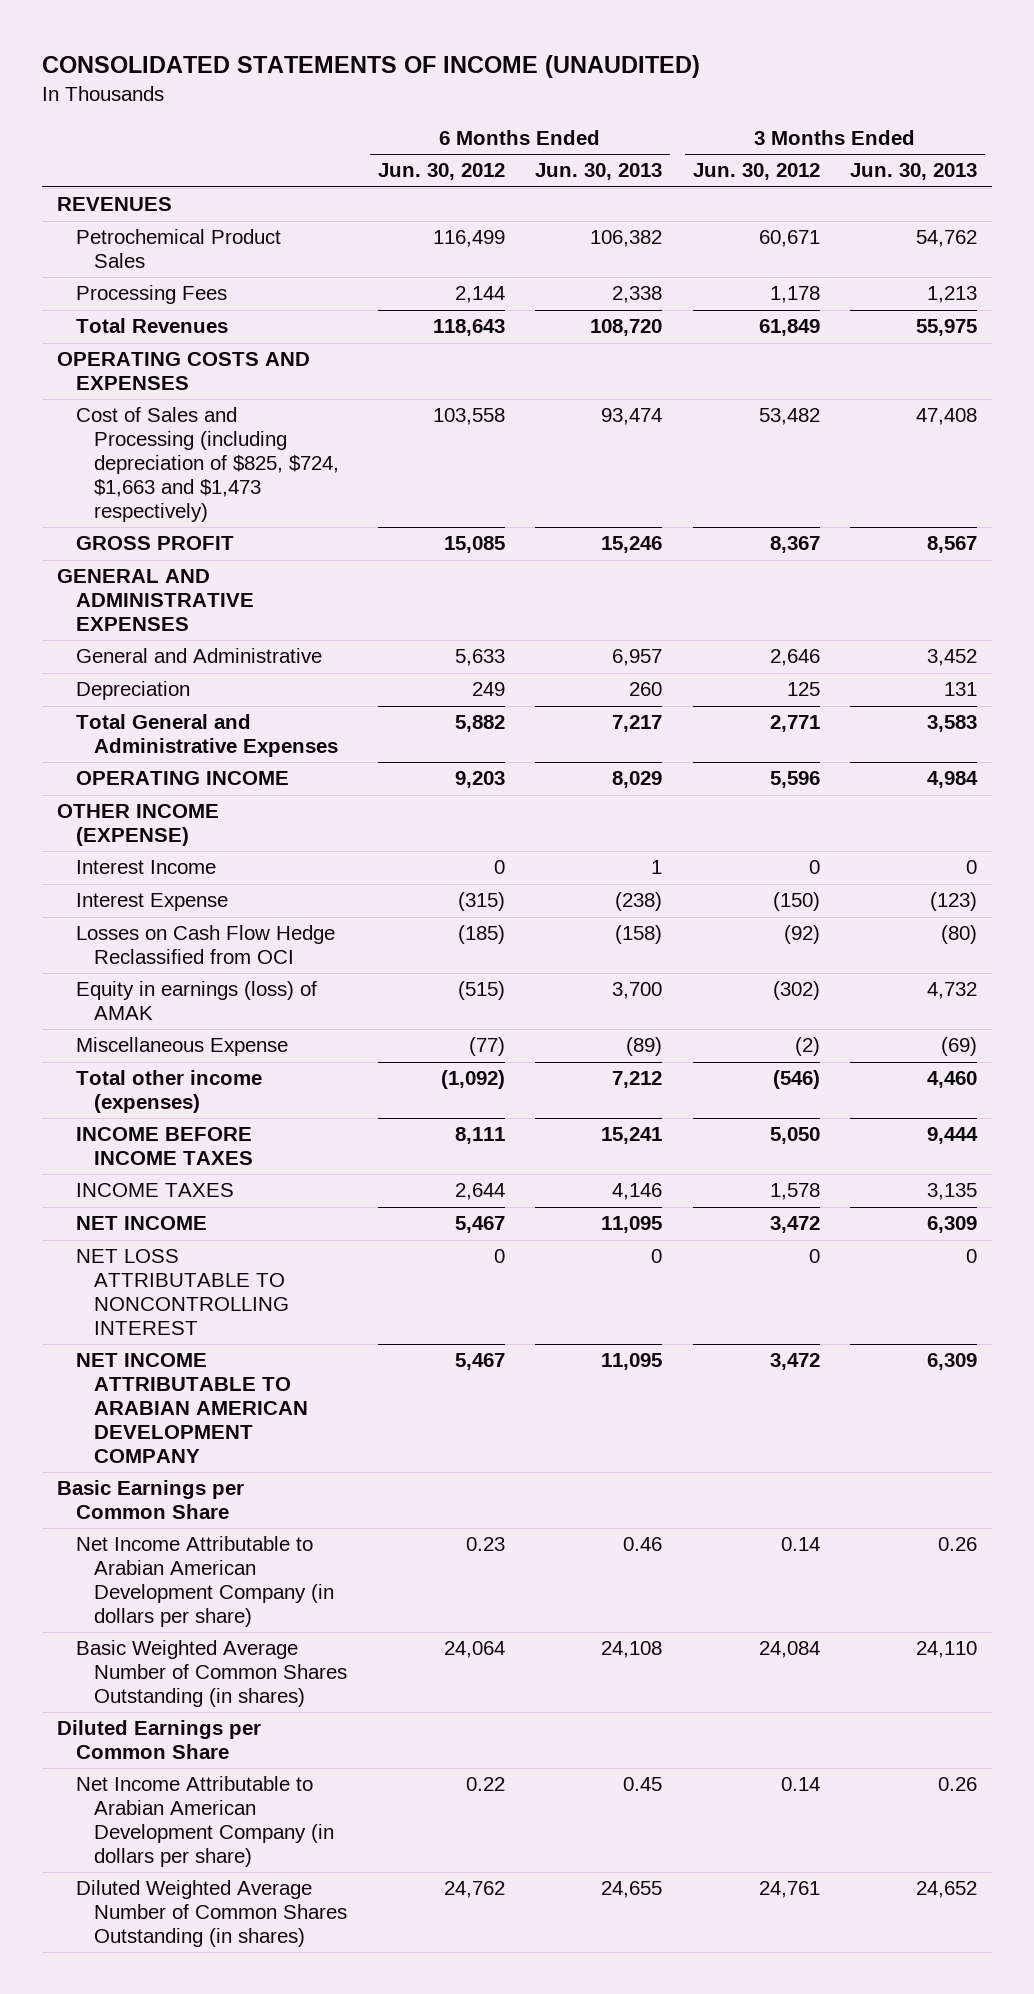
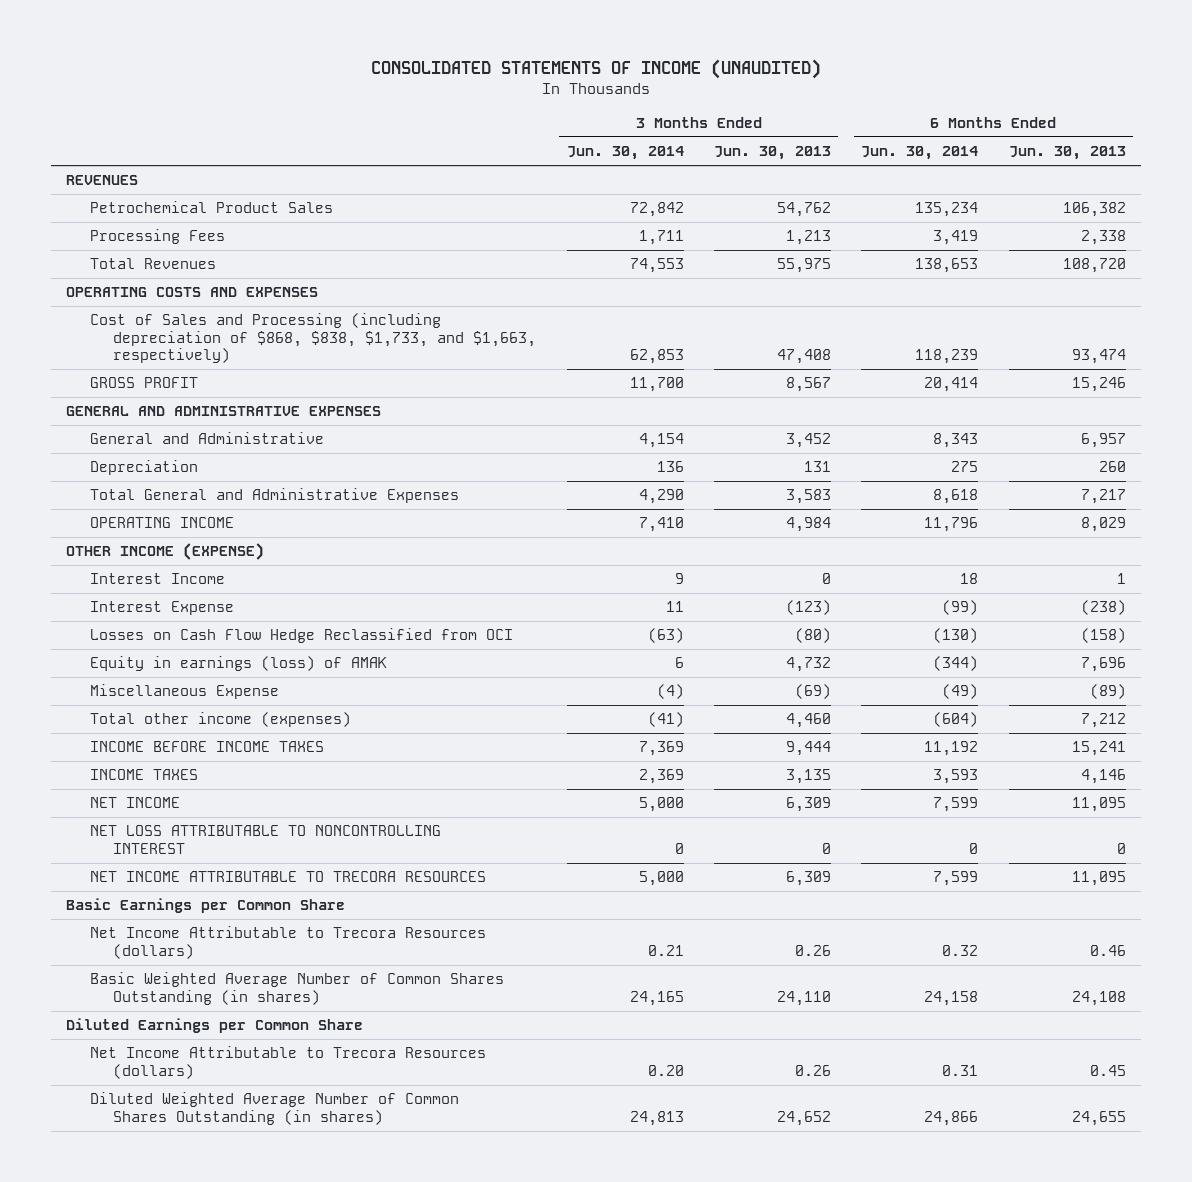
- | 6 Months Ended Jun. 30, 2012 | 6 Months Ended Jun. 30, 2013 | 3 Months Ended Jun. 30, 2012 | 3 Months Ended Jun. 30, 2013
+ | 3 Months Ended Jun. 30, 2014 | 3 Months Ended Jun. 30, 2013 | 6 Months Ended Jun. 30, 2014 | 6 Months Ended Jun. 30, 2013
- Cost of Sales and Processing (including depreciation of $825, $724, $1,663 and $1,473 respectively) | 103,558 | 93,474 | 53,482 | 47,408
+ Cost of Sales and Processing (including depreciation of $868, $838, $1,733, and $1,663, respectively) | 62,853 | 47,408 | 118,239 | 93,474
- Equity in earnings (loss) of AMAK | (515) | 3,700 | (302) | 4,732
+ Equity in earnings (loss) of AMAK | 6 | 4,732 | (344) | 7,696
- NET INCOME ATTRIBUTABLE TO ARABIAN AMERICAN DEVELOPMENT COMPANY | 5,467 | 11,095 | 3,472 | 6,309
+ NET INCOME ATTRIBUTABLE TO TRECORA RESOURCES | 5,000 | 6,309 | 7,599 | 11,095
- Net Income Attributable to Arabian American Development Company (in dollars per share) | 0.23 | 0.46 | 0.14 | 0.26
+ Net Income Attributable to Trecora Resources (dollars) | 0.21 | 0.26 | 0.32 | 0.46
- Net Income Attributable to Arabian American Development Company (in dollars per share) | 0.22 | 0.45 | 0.14 | 0.26
+ Net Income Attributable to Trecora Resources (dollars) | 0.20 | 0.26 | 0.31 | 0.45

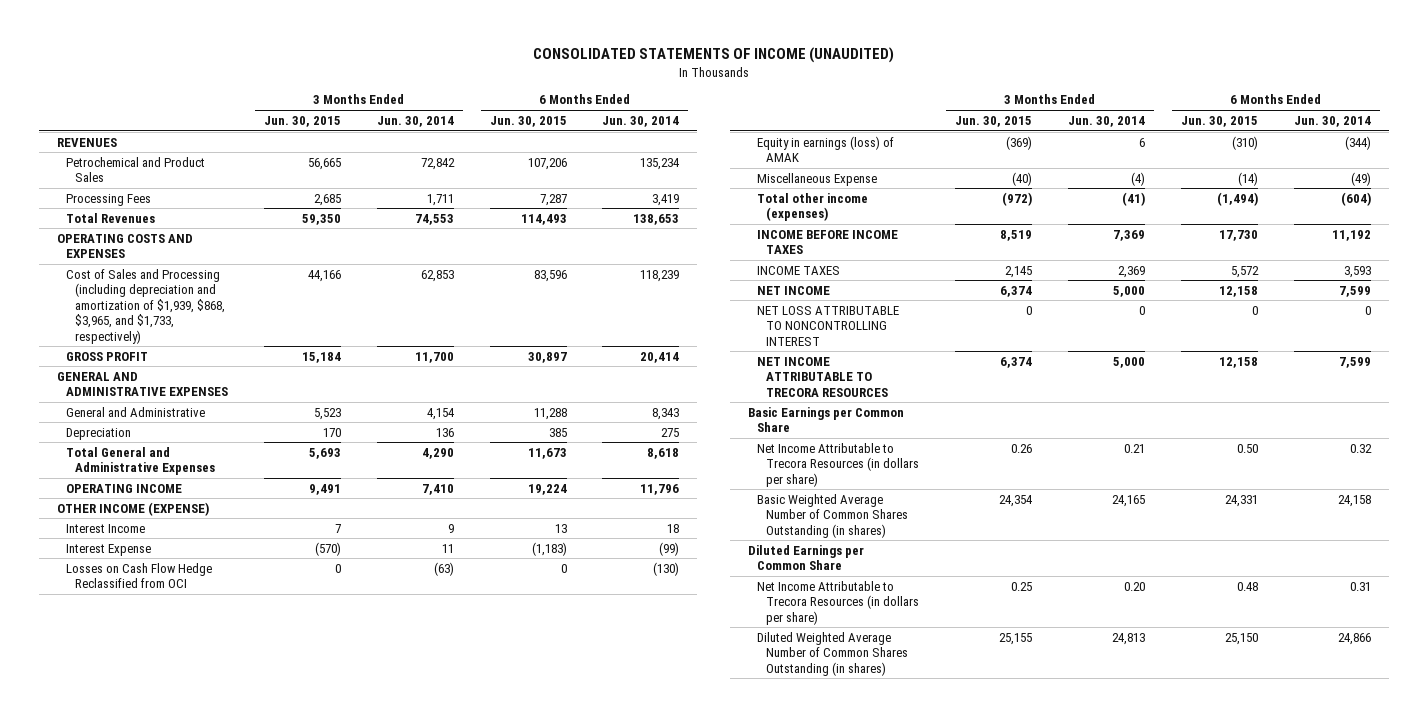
- | 3 Months Ended Jun. 30, 2014 | 3 Months Ended Jun. 30, 2013 | 6 Months Ended Jun. 30, 2014 | 6 Months Ended Jun. 30, 2013
+ | 3 Months Ended Jun. 30, 2015 | 3 Months Ended Jun. 30, 2014 | 6 Months Ended Jun. 30, 2015 | 6 Months Ended Jun. 30, 2014
- Petrochemical Product Sales | 72,842 | 54,762 | 135,234 | 106,382
+ Petrochemical and Product Sales | 56,665 | 72,842 | 107,206 | 135,234
- Cost of Sales and Processing (including depreciation of $868, $838, $1,733, and $1,663, respectively) | 62,853 | 47,408 | 118,239 | 93,474
+ Cost of Sales and Processing (including depreciation and amortization of $1,939, $868, $3,965, and $1,733, respectively) | 44,166 | 62,853 | 83,596 | 118,239
- Net Income Attributable to Trecora Resources (dollars) | 0.21 | 0.26 | 0.32 | 0.46
+ Net Income Attributable to Trecora Resources (in dollars per share) | 0.26 | 0.21 | 0.50 | 0.32
- Net Income Attributable to Trecora Resources (dollars) | 0.20 | 0.26 | 0.31 | 0.45
+ Net Income Attributable to Trecora Resources (in dollars per share) | 0.25 | 0.20 | 0.48 | 0.31

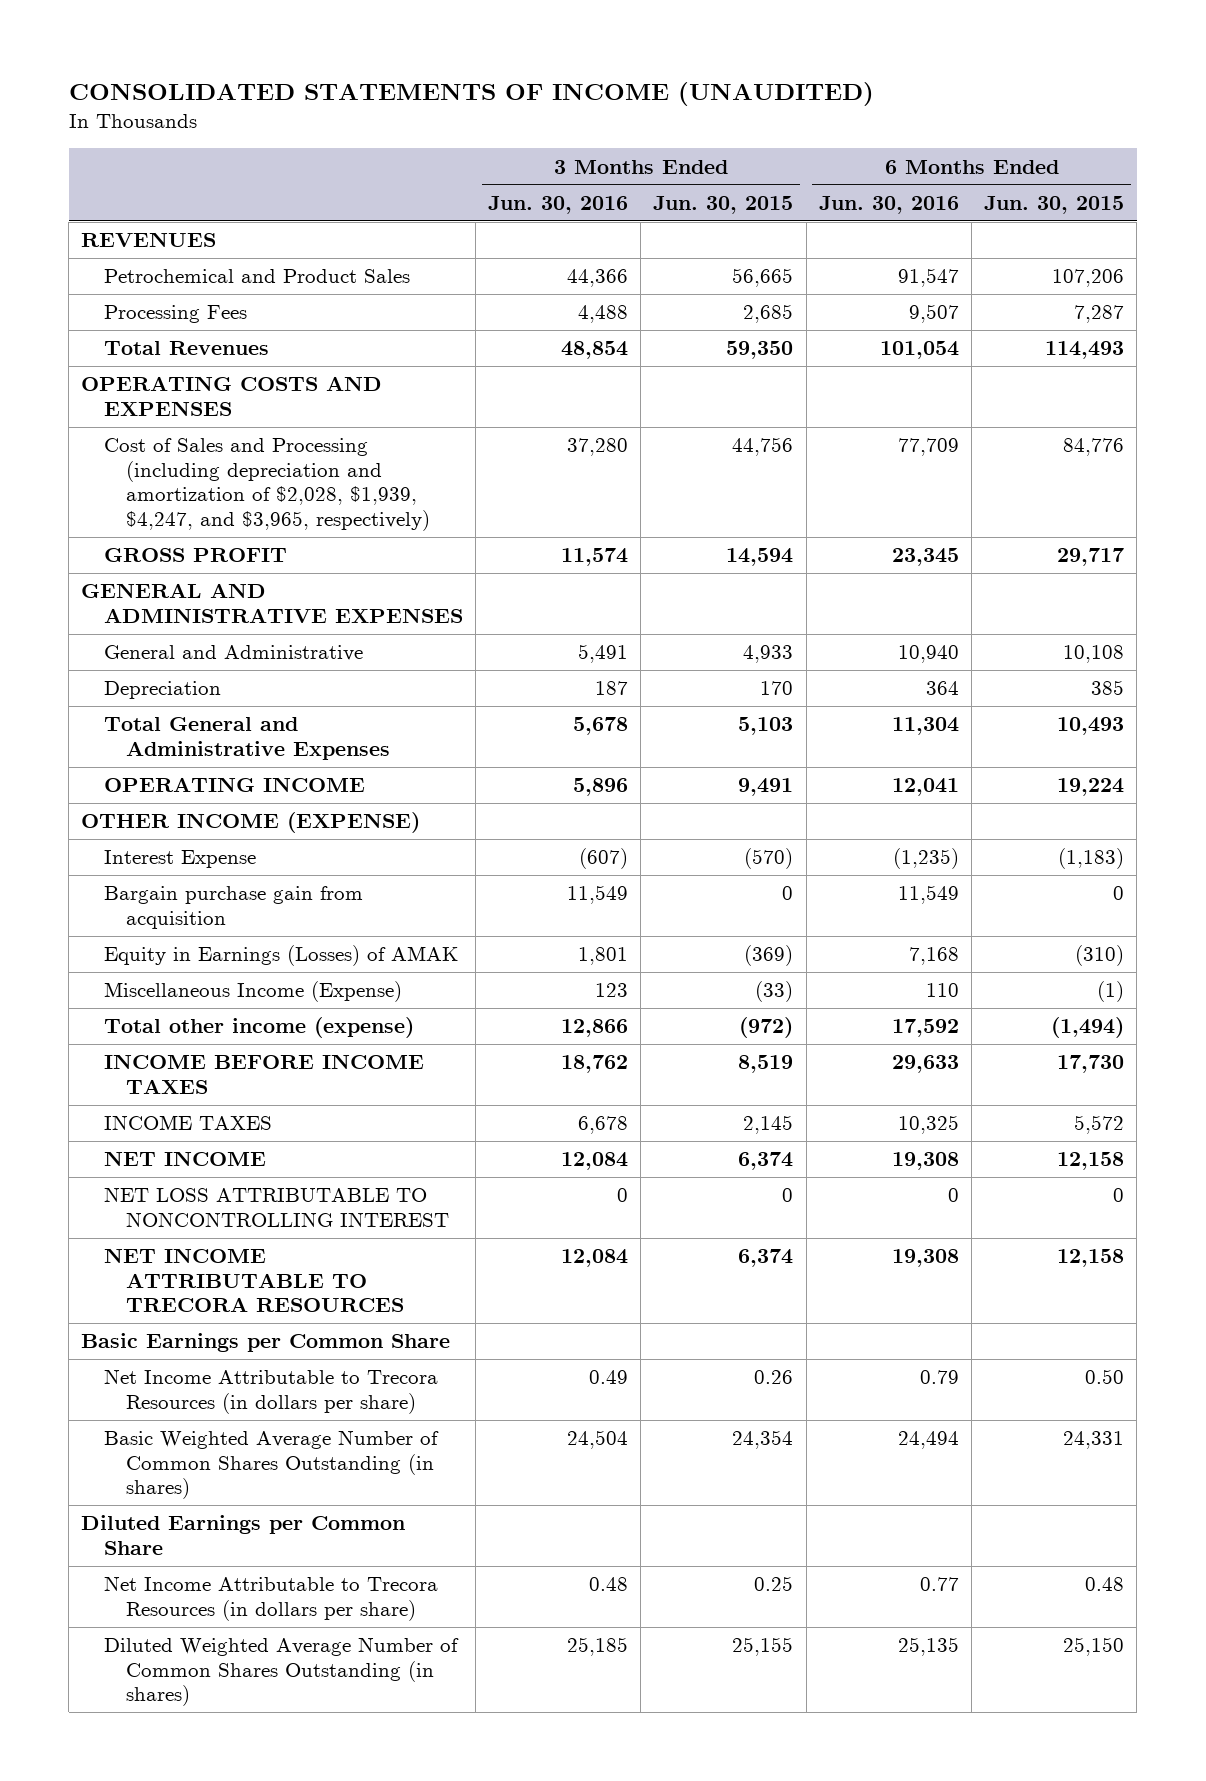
- | 3 Months Ended Jun. 30, 2015 | 3 Months Ended Jun. 30, 2014 | 6 Months Ended Jun. 30, 2015 | 6 Months Ended Jun. 30, 2014
+ | 3 Months Ended Jun. 30, 2016 | 3 Months Ended Jun. 30, 2015 | 6 Months Ended Jun. 30, 2016 | 6 Months Ended Jun. 30, 2015
- Cost of Sales and Processing (including depreciation and amortization of $1,939, $868, $3,965, and $1,733, respectively) | 44,166 | 62,853 | 83,596 | 118,239
- GROSS PROFIT | 15,184 | 11,700 | 30,897 | 20,414
+ Cost of Sales and Processing (including depreciation and amortization of $2,028, $1,939, $4,247, and $3,965, respectively) | 37,280 | 44,756 | 77,709 | 84,776
+ GROSS PROFIT | 11,574 | 14,594 | 23,345 | 29,717
- General and Administrative | 5,523 | 4,154 | 11,288 | 8,343
+ General and Administrative | 5,491 | 4,933 | 10,940 | 10,108
- Total General and Administrative Expenses | 5,693 | 4,290 | 11,673 | 8,618
+ Total General and Administrative Expenses | 5,678 | 5,103 | 11,304 | 10,493
- Interest Income | 7 | 9 | 13 | 18
- Losses on Cash Flow Hedge Reclassified from OCI | 0 | (63) | 0 | (130)
- Equity in earnings (loss) of AMAK | (369) | 6 | (310) | (344)
- Miscellaneous Expense | (40) | (4) | (14) | (49)
- Total other income (expenses) | (972) | (41) | (1,494) | (604)
+ Bargain purchase gain from acquisition | 11,549 | 0 | 11,549 | 0
+ Equity in Earnings (Losses) of AMAK | 1,801 | (369) | 7,168 | (310)
+ Miscellaneous Income (Expense) | 123 | (33) | 110 | (1)
+ Total other income (expense) | 12,866 | (972) | 17,592 | (1,494)

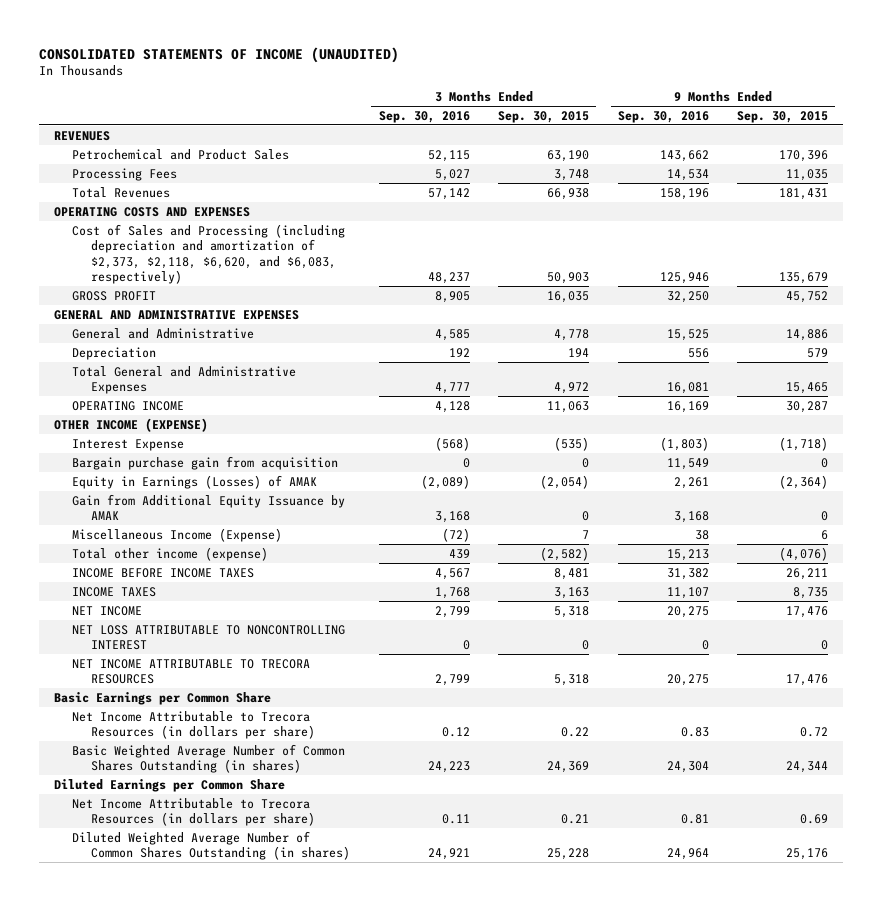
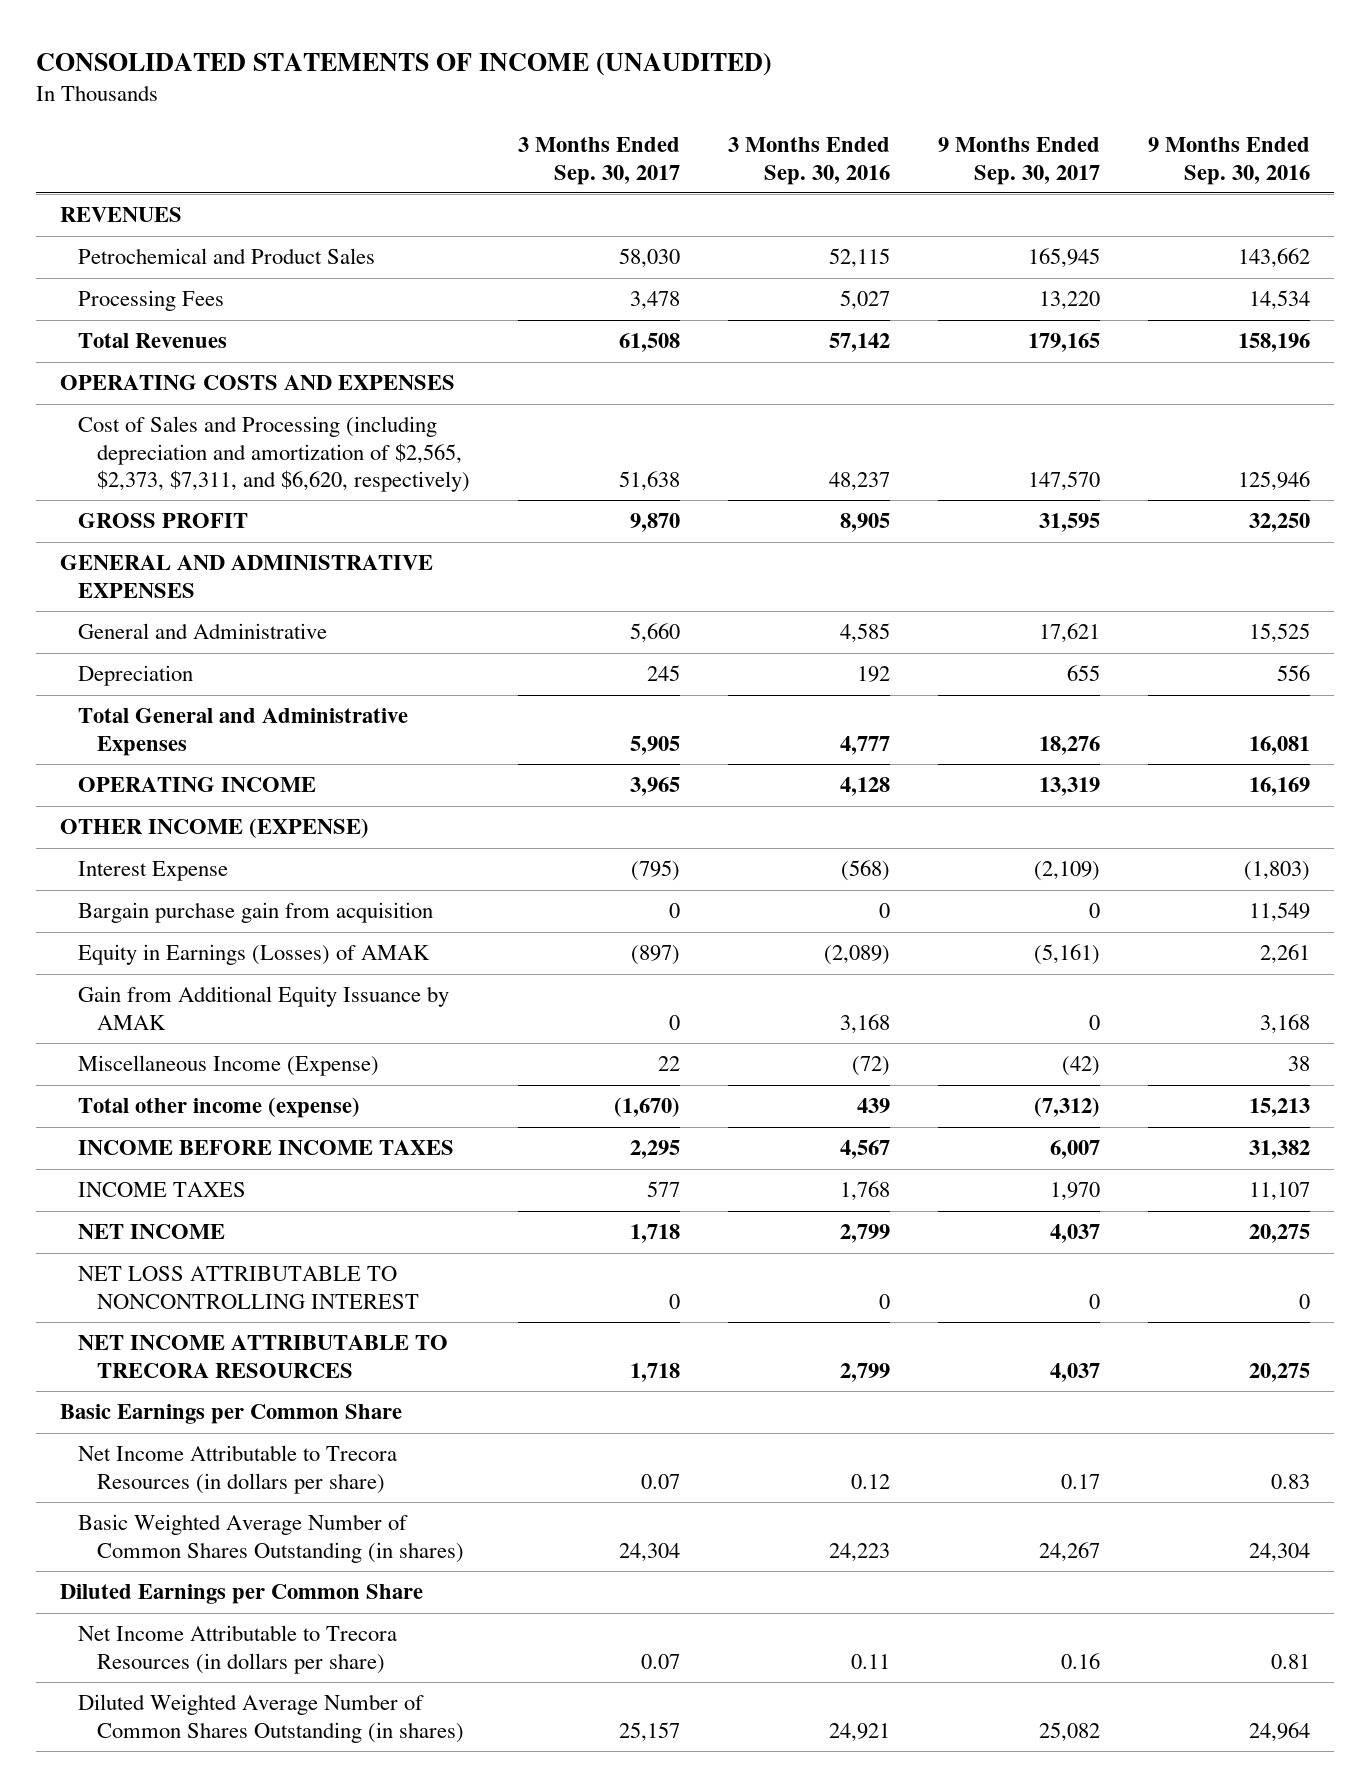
- | 3 Months Ended Sep. 30, 2016 | 3 Months Ended Sep. 30, 2015 | 9 Months Ended Sep. 30, 2016 | 9 Months Ended Sep. 30, 2015
+ | 3 Months Ended Sep. 30, 2017 | 3 Months Ended Sep. 30, 2016 | 9 Months Ended Sep. 30, 2017 | 9 Months Ended Sep. 30, 2016
- Cost of Sales and Processing (including depreciation and amortization of $2,373, $2,118, $6,620, and $6,083, respectively) | 48,237 | 50,903 | 125,946 | 135,679
+ Cost of Sales and Processing (including depreciation and amortization of $2,565, $2,373, $7,311, and $6,620, respectively) | 51,638 | 48,237 | 147,570 | 125,946

